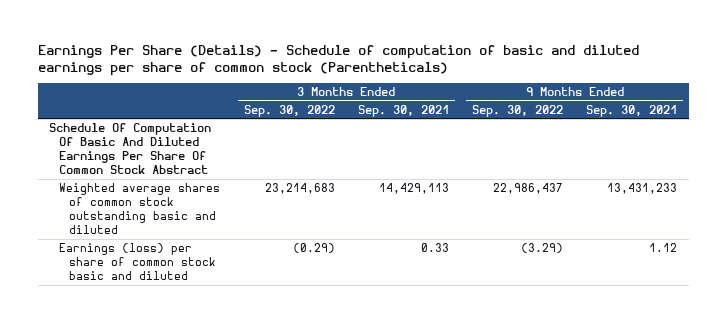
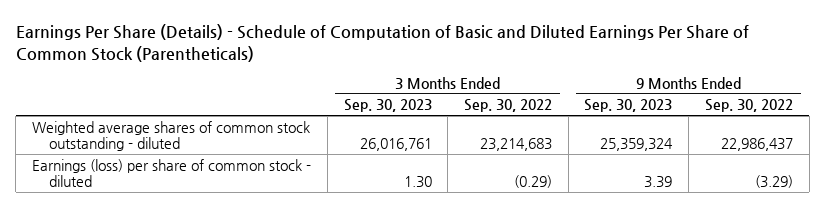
- Earnings Per Share (Details) - Schedule of computation of basic and diluted earnings per share of common stock (Parentheticals)
+ Earnings Per Share (Details) - Schedule of Computation of Basic and Diluted Earnings Per Share of Common Stock (Parentheticals)
- | 3 Months Ended Sep. 30, 2022 | 3 Months Ended Sep. 30, 2021 | 9 Months Ended Sep. 30, 2022 | 9 Months Ended Sep. 30, 2021
+ | 3 Months Ended Sep. 30, 2023 | 3 Months Ended Sep. 30, 2022 | 9 Months Ended Sep. 30, 2023 | 9 Months Ended Sep. 30, 2022
- Schedule Of Computation Of Basic And Diluted Earnings Per Share Of Common Stock Abstract
- Weighted average shares of common stock outstanding basic and diluted | 23,214,683 | 14,429,113 | 22,986,437 | 13,431,233
- Earnings (loss) per share of common stock basic and diluted | (0.29) | 0.33 | (3.29) | 1.12
+ Weighted average shares of common stock outstanding - diluted | 26,016,761 | 23,214,683 | 25,359,324 | 22,986,437
+ Earnings (loss) per share of common stock - diluted | 1.30 | (0.29) | 3.39 | (3.29)

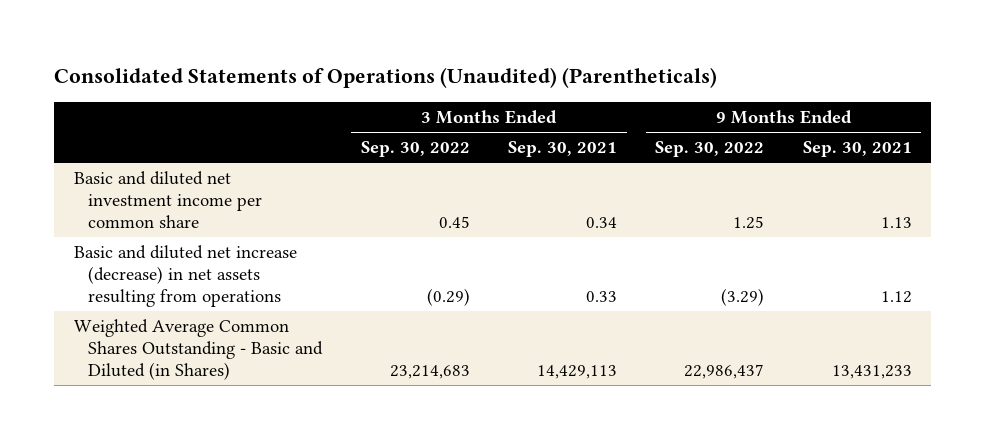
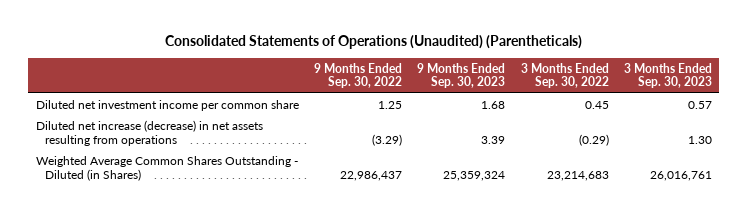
- | 3 Months Ended Sep. 30, 2022 | 3 Months Ended Sep. 30, 2021 | 9 Months Ended Sep. 30, 2022 | 9 Months Ended Sep. 30, 2021
+ | 9 Months Ended Sep. 30, 2022 | 9 Months Ended Sep. 30, 2023 | 3 Months Ended Sep. 30, 2022 | 3 Months Ended Sep. 30, 2023
- Basic and diluted net investment income per common share | 0.45 | 0.34 | 1.25 | 1.13
- Basic and diluted net increase (decrease) in net assets resulting from operations | (0.29) | 0.33 | (3.29) | 1.12
- Weighted Average Common Shares Outstanding - Basic and Diluted (in Shares) | 23,214,683 | 14,429,113 | 22,986,437 | 13,431,233
+ Diluted net investment income per common share | 1.25 | 1.68 | 0.45 | 0.57
+ Diluted net increase (decrease) in net assets resulting from operations | (3.29) | 3.39 | (0.29) | 1.30
+ Weighted Average Common Shares Outstanding - Diluted (in Shares) | 22,986,437 | 25,359,324 | 23,214,683 | 26,016,761

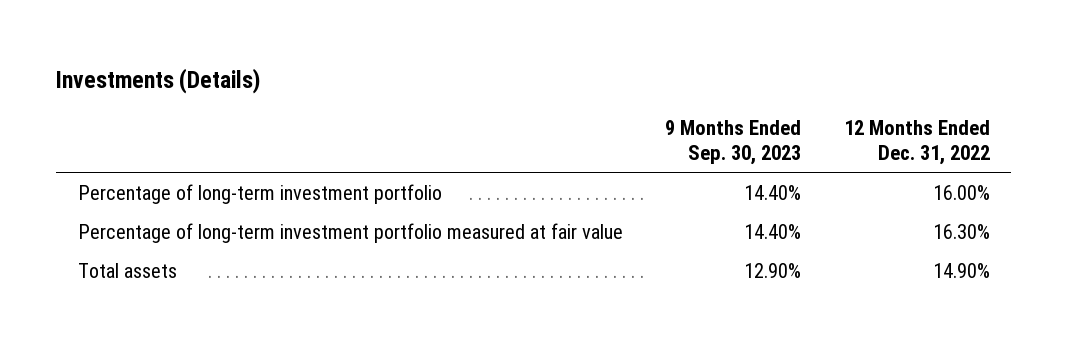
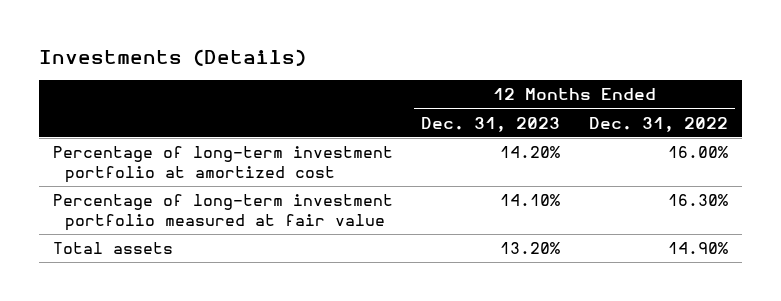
- | 9 Months Ended Sep. 30, 2023 | 12 Months Ended Dec. 31, 2022
+ | 12 Months Ended Dec. 31, 2023 | 12 Months Ended Dec. 31, 2022
- Percentage of long-term investment portfolio | 14.40% | 16.00%
+ Percentage of long-term investment portfolio at amortized cost | 14.20% | 16.00%

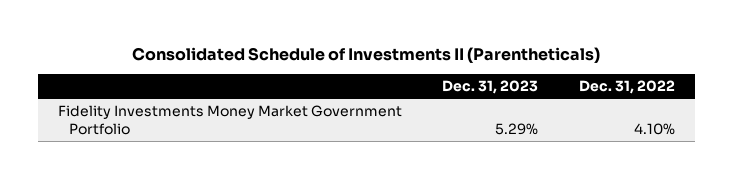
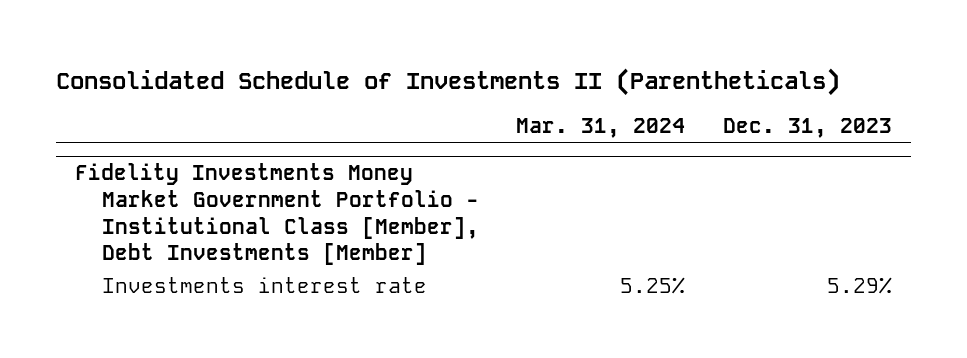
- | Dec. 31, 2023 | Dec. 31, 2022
+ | Mar. 31, 2024 | Dec. 31, 2023
- Fidelity Investments Money Market Government Portfolio | 5.29% | 4.10%
+ Fidelity Investments Money Market Government Portfolio - Institutional Class [Member], Debt Investments [Member]
+ Investments interest rate | 5.25% | 5.29%

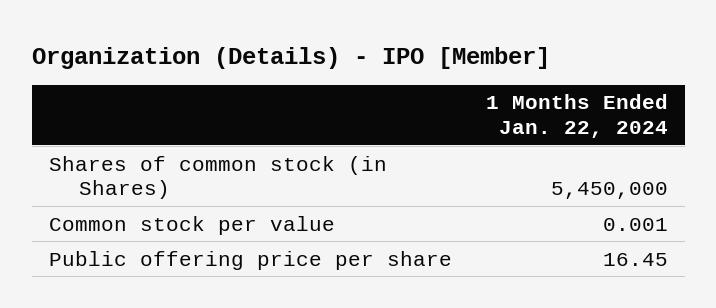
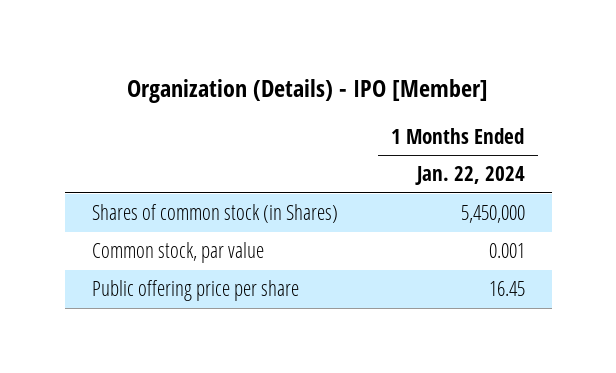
- Common stock per value | 0.001
+ Common stock, par value | 0.001

